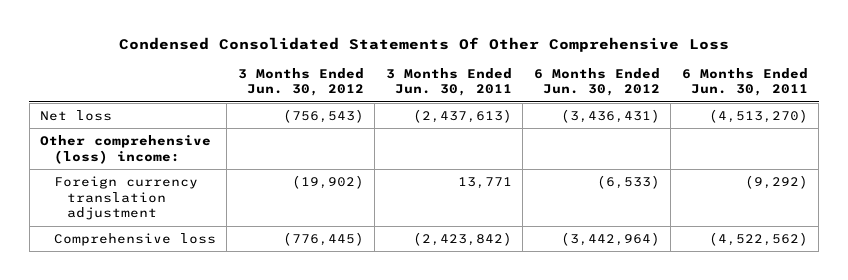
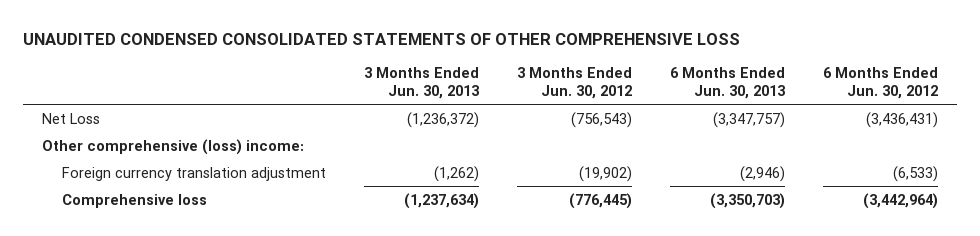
- Condensed Consolidated Statements Of Other Comprehensive Loss
+ UNAUDITED CONDENSED CONSOLIDATED STATEMENTS OF OTHER COMPREHENSIVE LOSS
- | 3 Months Ended Jun. 30, 2012 | 3 Months Ended Jun. 30, 2011 | 6 Months Ended Jun. 30, 2012 | 6 Months Ended Jun. 30, 2011
+ | 3 Months Ended Jun. 30, 2013 | 3 Months Ended Jun. 30, 2012 | 6 Months Ended Jun. 30, 2013 | 6 Months Ended Jun. 30, 2012
- Net loss | (756,543) | (2,437,613) | (3,436,431) | (4,513,270)
+ Net Loss | (1,236,372) | (756,543) | (3,347,757) | (3,436,431)

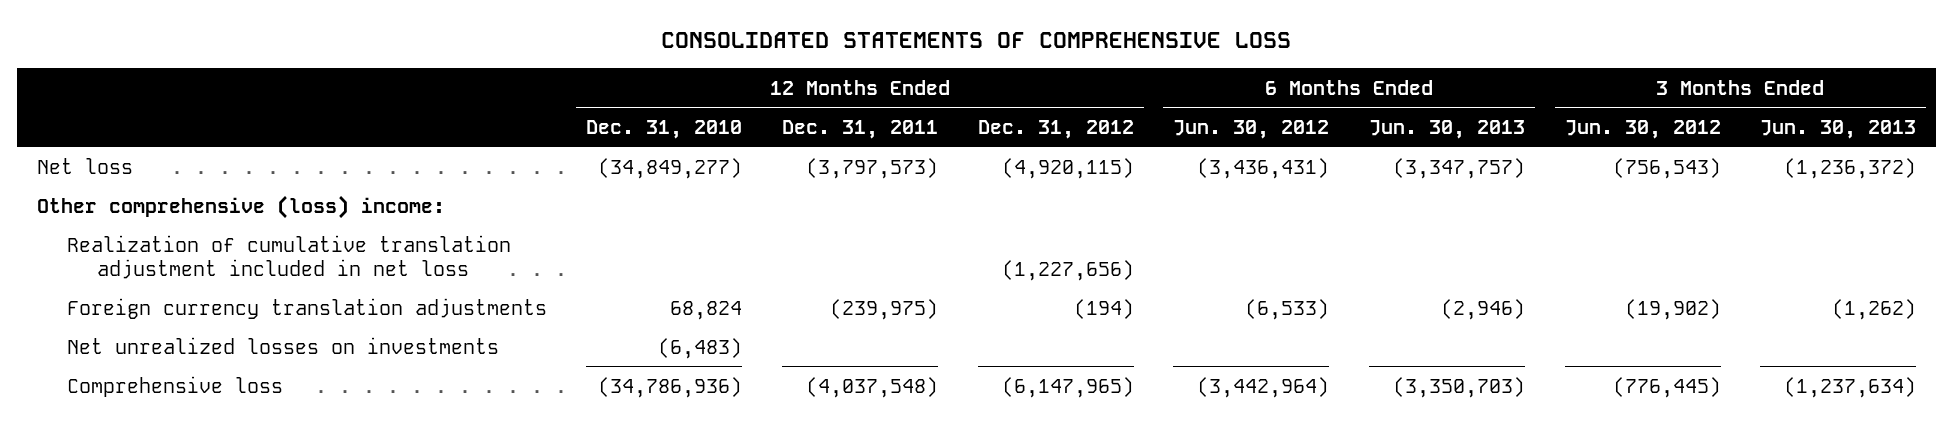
- UNAUDITED CONDENSED CONSOLIDATED STATEMENTS OF OTHER COMPREHENSIVE LOSS
+ CONSOLIDATED STATEMENTS OF COMPREHENSIVE LOSS
- | 3 Months Ended Jun. 30, 2013 | 3 Months Ended Jun. 30, 2012 | 6 Months Ended Jun. 30, 2013 | 6 Months Ended Jun. 30, 2012
+ | 12 Months Ended Dec. 31, 2010 | 12 Months Ended Dec. 31, 2011 | 12 Months Ended Dec. 31, 2012 | 6 Months Ended Jun. 30, 2012 | 6 Months Ended Jun. 30, 2013 | 3 Months Ended Jun. 30, 2012 | 3 Months Ended Jun. 30, 2013
- Net Loss | (1,236,372) | (756,543) | (3,347,757) | (3,436,431)
+ Net loss | (34,849,277) | (3,797,573) | (4,920,115) | (3,436,431) | (3,347,757) | (756,543) | (1,236,372)
- Foreign currency translation adjustment | (1,262) | (19,902) | (2,946) | (6,533)
+ Realization of cumulative translation adjustment included in net loss | | | (1,227,656) | | | |
+ Foreign currency translation adjustments | 68,824 | (239,975) | (194) | (6,533) | (2,946) | (19,902) | (1,262)
+ Net unrealized losses on investments | (6,483) | | | | | |

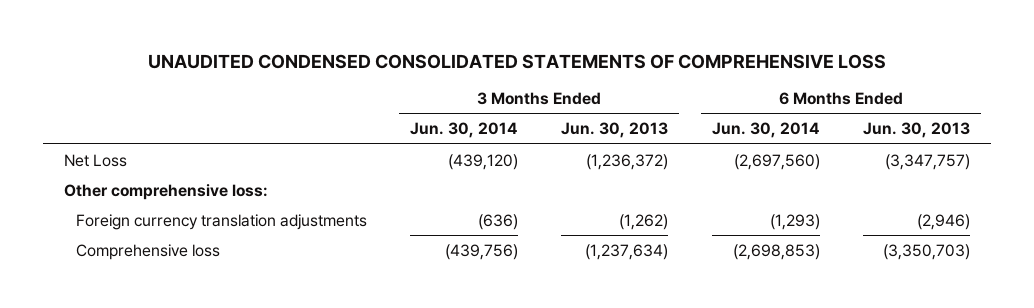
- CONSOLIDATED STATEMENTS OF COMPREHENSIVE LOSS
+ UNAUDITED CONDENSED CONSOLIDATED STATEMENTS OF COMPREHENSIVE LOSS
- | 12 Months Ended Dec. 31, 2010 | 12 Months Ended Dec. 31, 2011 | 12 Months Ended Dec. 31, 2012 | 6 Months Ended Jun. 30, 2012 | 6 Months Ended Jun. 30, 2013 | 3 Months Ended Jun. 30, 2012 | 3 Months Ended Jun. 30, 2013
+ | 3 Months Ended Jun. 30, 2014 | 3 Months Ended Jun. 30, 2013 | 6 Months Ended Jun. 30, 2014 | 6 Months Ended Jun. 30, 2013
- Net loss | (34,849,277) | (3,797,573) | (4,920,115) | (3,436,431) | (3,347,757) | (756,543) | (1,236,372)
- Other comprehensive (loss) income:
- Realization of cumulative translation adjustment included in net loss | | | (1,227,656) | | | |
+ Net Loss | (439,120) | (1,236,372) | (2,697,560) | (3,347,757)
+ Other comprehensive loss:
- Net unrealized losses on investments | (6,483) | | | | | |

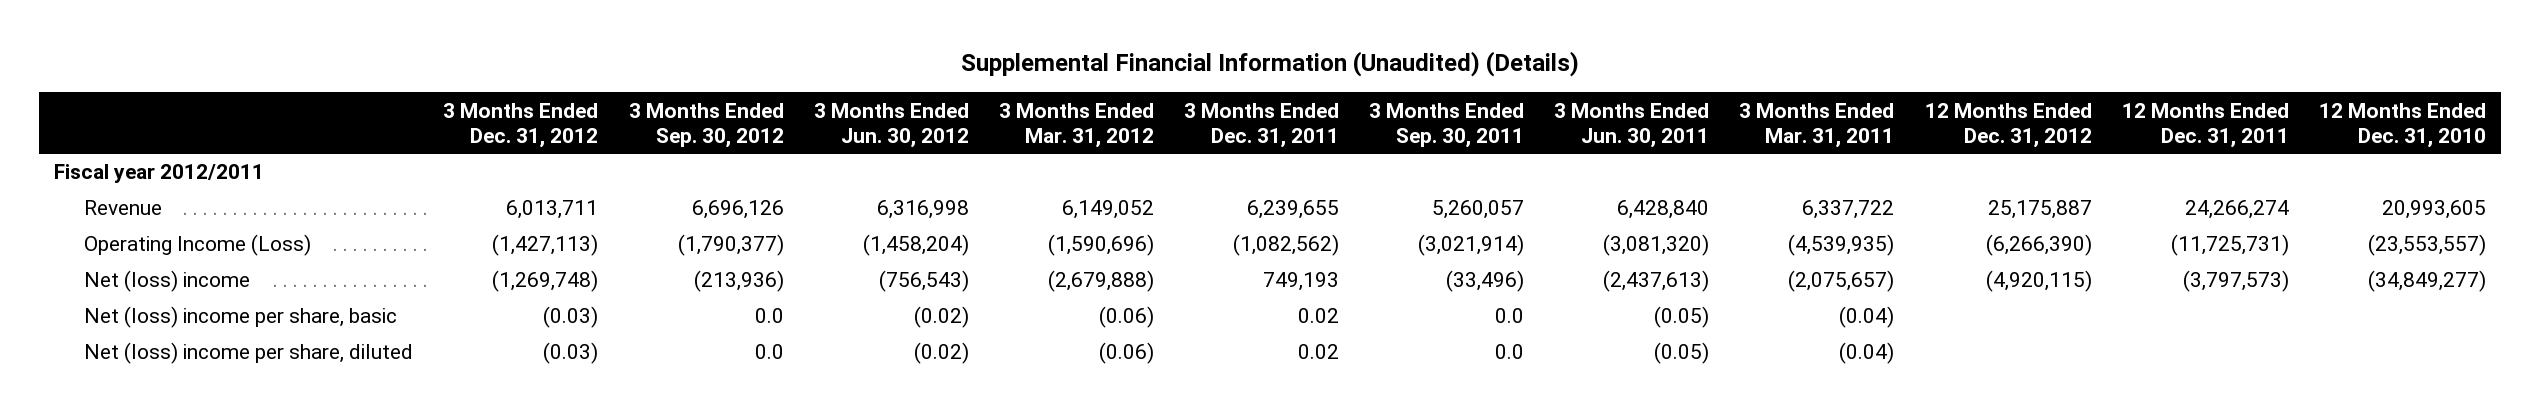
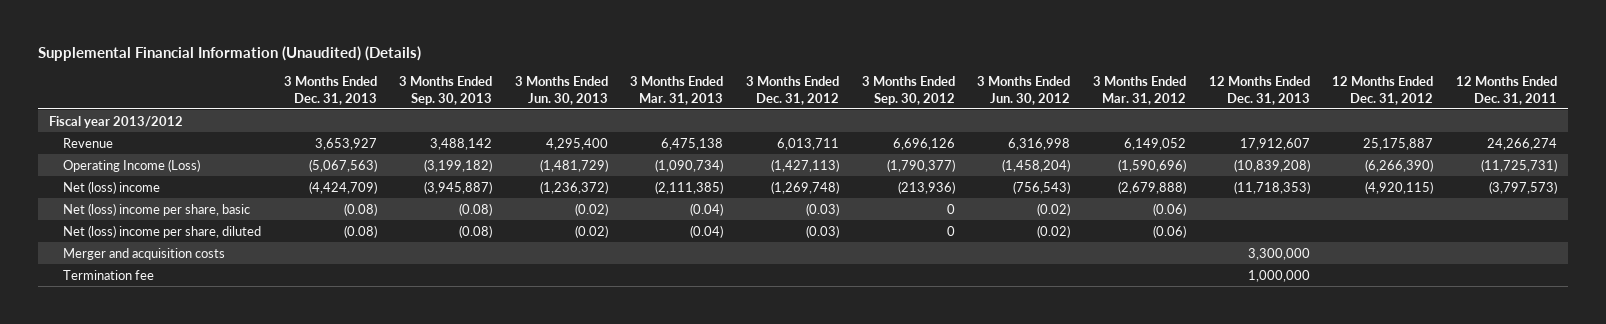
- | 3 Months Ended Dec. 31, 2012 | 3 Months Ended Sep. 30, 2012 | 3 Months Ended Jun. 30, 2012 | 3 Months Ended Mar. 31, 2012 | 3 Months Ended Dec. 31, 2011 | 3 Months Ended Sep. 30, 2011 | 3 Months Ended Jun. 30, 2011 | 3 Months Ended Mar. 31, 2011 | 12 Months Ended Dec. 31, 2012 | 12 Months Ended Dec. 31, 2011 | 12 Months Ended Dec. 31, 2010
+ | 3 Months Ended Dec. 31, 2013 | 3 Months Ended Sep. 30, 2013 | 3 Months Ended Jun. 30, 2013 | 3 Months Ended Mar. 31, 2013 | 3 Months Ended Dec. 31, 2012 | 3 Months Ended Sep. 30, 2012 | 3 Months Ended Jun. 30, 2012 | 3 Months Ended Mar. 31, 2012 | 12 Months Ended Dec. 31, 2013 | 12 Months Ended Dec. 31, 2012 | 12 Months Ended Dec. 31, 2011
- Fiscal year 2012/2011
+ Fiscal year 2013/2012
- Net (loss) income per share, basic | (0.03) | 0.0 | (0.02) | (0.06) | 0.02 | 0.0 | (0.05) | (0.04) | | |
- Net (loss) income per share, diluted | (0.03) | 0.0 | (0.02) | (0.06) | 0.02 | 0.0 | (0.05) | (0.04) | | |
+ Net (loss) income per share, basic | (0.08) | (0.08) | (0.02) | (0.04) | (0.03) | 0 | (0.02) | (0.06) | | |
+ Net (loss) income per share, diluted | (0.08) | (0.08) | (0.02) | (0.04) | (0.03) | 0 | (0.02) | (0.06) | | |
+ Merger and acquisition costs | | | | | | | | | 3,300,000 | |
+ Termination fee | | | | | | | | | 1,000,000 | |

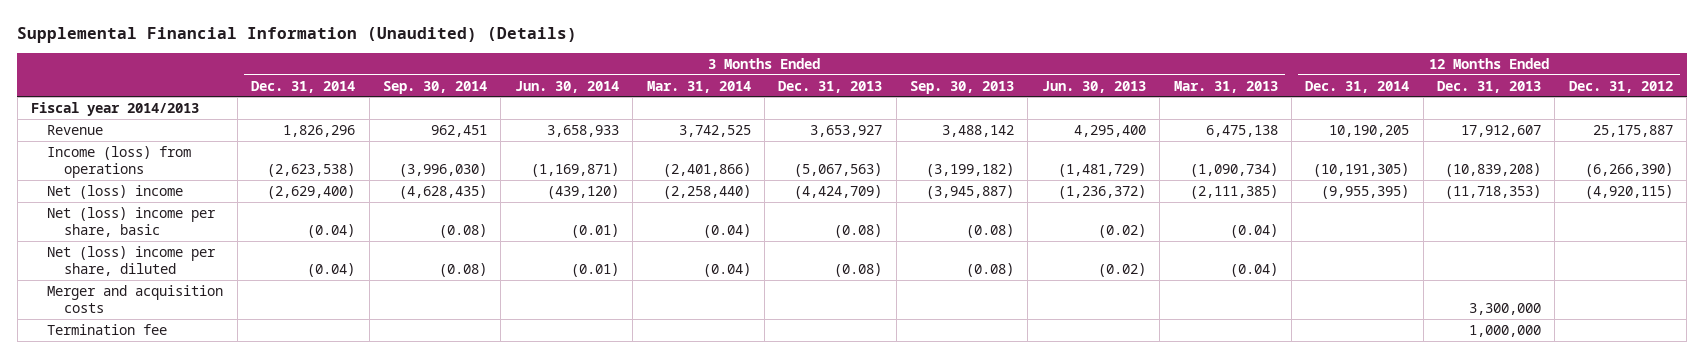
- | 3 Months Ended Dec. 31, 2013 | 3 Months Ended Sep. 30, 2013 | 3 Months Ended Jun. 30, 2013 | 3 Months Ended Mar. 31, 2013 | 3 Months Ended Dec. 31, 2012 | 3 Months Ended Sep. 30, 2012 | 3 Months Ended Jun. 30, 2012 | 3 Months Ended Mar. 31, 2012 | 12 Months Ended Dec. 31, 2013 | 12 Months Ended Dec. 31, 2012 | 12 Months Ended Dec. 31, 2011
+ | 3 Months Ended Dec. 31, 2014 | 3 Months Ended Sep. 30, 2014 | 3 Months Ended Jun. 30, 2014 | 3 Months Ended Mar. 31, 2014 | 3 Months Ended Dec. 31, 2013 | 3 Months Ended Sep. 30, 2013 | 3 Months Ended Jun. 30, 2013 | 3 Months Ended Mar. 31, 2013 | 12 Months Ended Dec. 31, 2014 | 12 Months Ended Dec. 31, 2013 | 12 Months Ended Dec. 31, 2012
- Fiscal year 2013/2012
+ Fiscal year 2014/2013
- Operating Income (Loss) | (5,067,563) | (3,199,182) | (1,481,729) | (1,090,734) | (1,427,113) | (1,790,377) | (1,458,204) | (1,590,696) | (10,839,208) | (6,266,390) | (11,725,731)
+ Income (loss) from operations | (2,623,538) | (3,996,030) | (1,169,871) | (2,401,866) | (5,067,563) | (3,199,182) | (1,481,729) | (1,090,734) | (10,191,305) | (10,839,208) | (6,266,390)

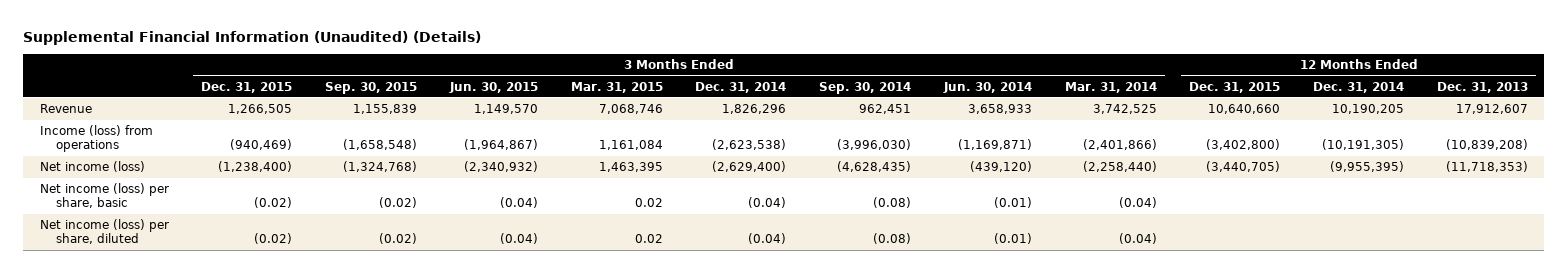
- | 3 Months Ended Dec. 31, 2014 | 3 Months Ended Sep. 30, 2014 | 3 Months Ended Jun. 30, 2014 | 3 Months Ended Mar. 31, 2014 | 3 Months Ended Dec. 31, 2013 | 3 Months Ended Sep. 30, 2013 | 3 Months Ended Jun. 30, 2013 | 3 Months Ended Mar. 31, 2013 | 12 Months Ended Dec. 31, 2014 | 12 Months Ended Dec. 31, 2013 | 12 Months Ended Dec. 31, 2012
+ | 3 Months Ended Dec. 31, 2015 | 3 Months Ended Sep. 30, 2015 | 3 Months Ended Jun. 30, 2015 | 3 Months Ended Mar. 31, 2015 | 3 Months Ended Dec. 31, 2014 | 3 Months Ended Sep. 30, 2014 | 3 Months Ended Jun. 30, 2014 | 3 Months Ended Mar. 31, 2014 | 12 Months Ended Dec. 31, 2015 | 12 Months Ended Dec. 31, 2014 | 12 Months Ended Dec. 31, 2013
- Fiscal year 2014/2013
- Net (loss) income | (2,629,400) | (4,628,435) | (439,120) | (2,258,440) | (4,424,709) | (3,945,887) | (1,236,372) | (2,111,385) | (9,955,395) | (11,718,353) | (4,920,115)
- Net (loss) income per share, basic | (0.04) | (0.08) | (0.01) | (0.04) | (0.08) | (0.08) | (0.02) | (0.04) | | |
- Net (loss) income per share, diluted | (0.04) | (0.08) | (0.01) | (0.04) | (0.08) | (0.08) | (0.02) | (0.04) | | |
- Merger and acquisition costs | | | | | | | | | | 3,300,000 |
- Termination fee | | | | | | | | | | 1,000,000 |
+ Net income (loss) | (1,238,400) | (1,324,768) | (2,340,932) | 1,463,395 | (2,629,400) | (4,628,435) | (439,120) | (2,258,440) | (3,440,705) | (9,955,395) | (11,718,353)
+ Net income (loss) per share, basic | (0.02) | (0.02) | (0.04) | 0.02 | (0.04) | (0.08) | (0.01) | (0.04) | | |
+ Net income (loss) per share, diluted | (0.02) | (0.02) | (0.04) | 0.02 | (0.04) | (0.08) | (0.01) | (0.04) | | |

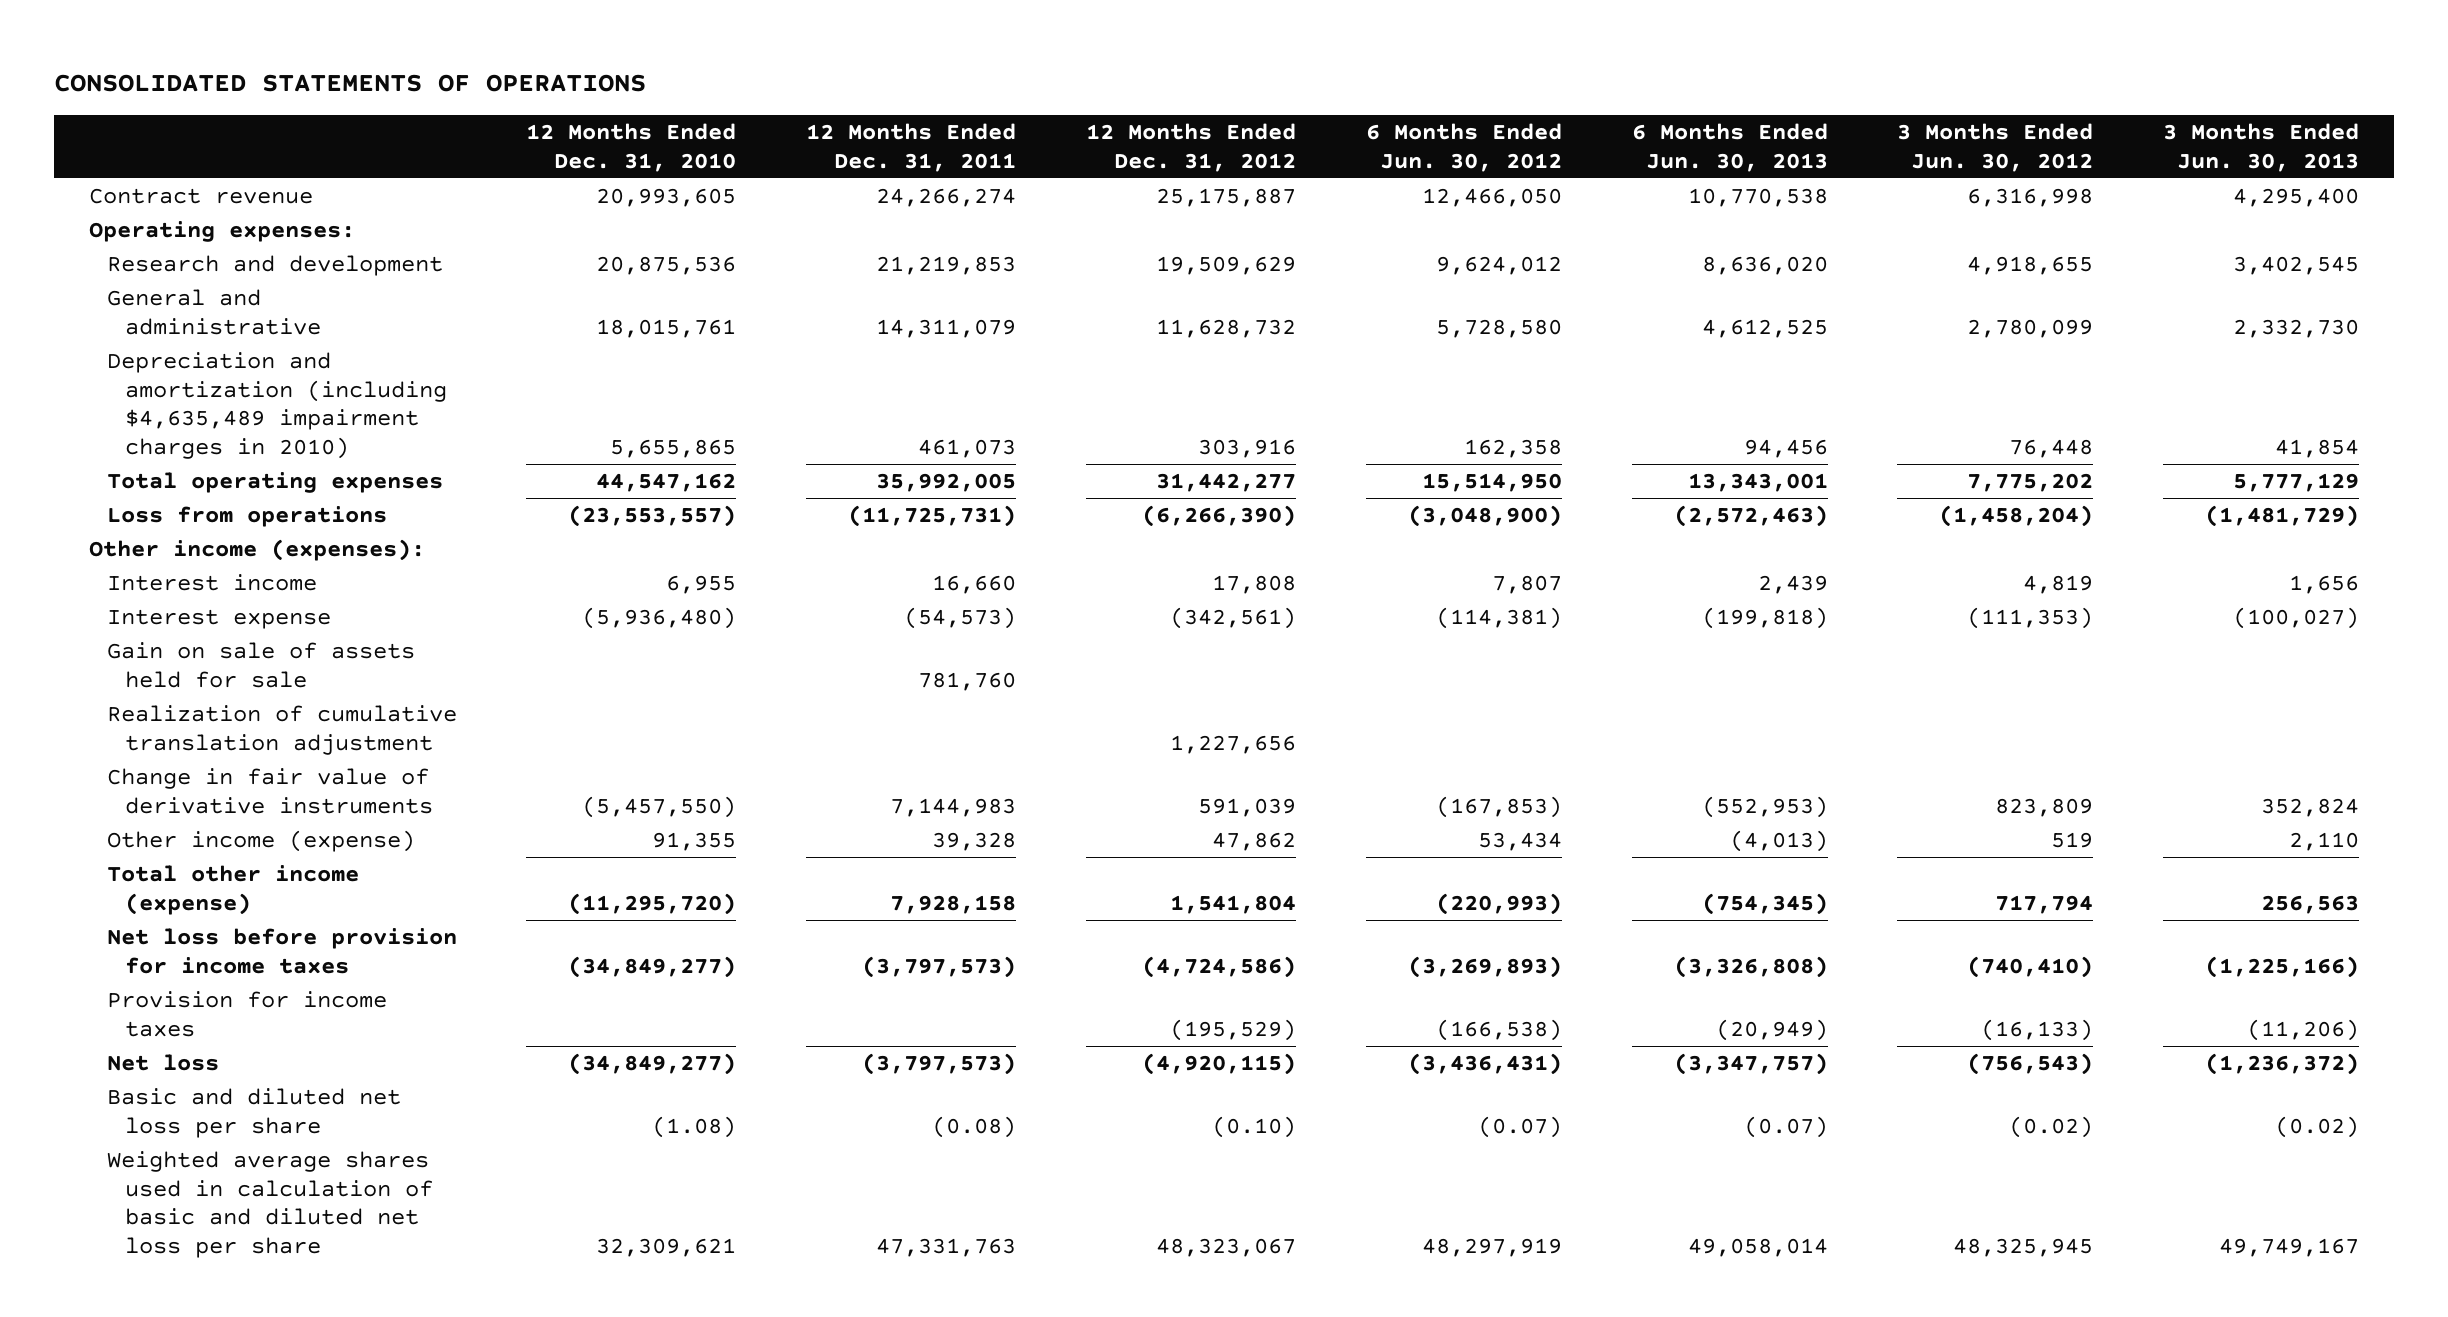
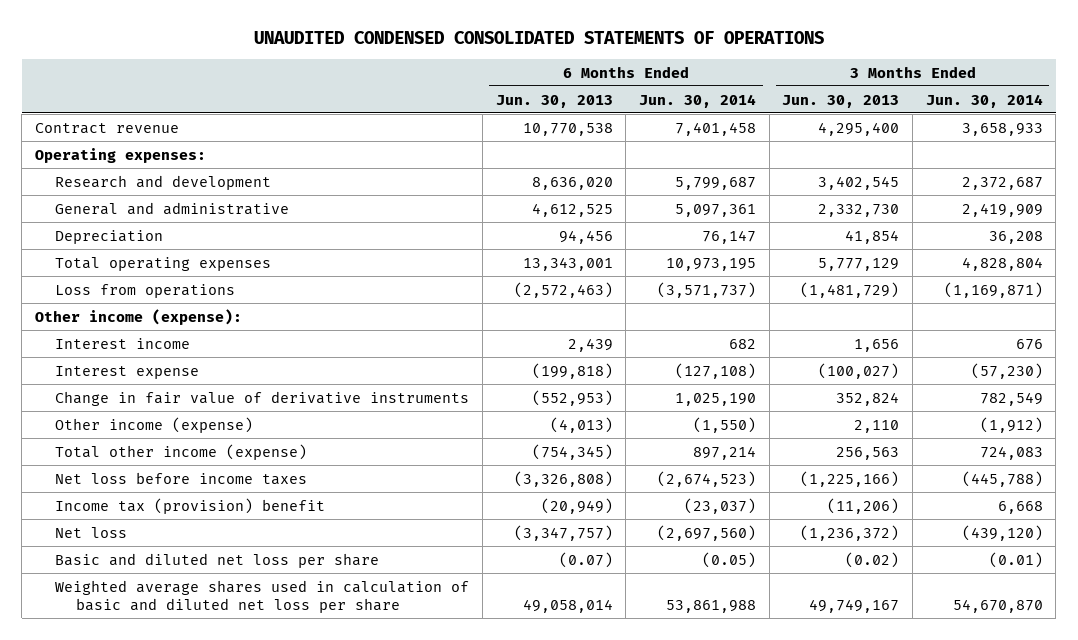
- CONSOLIDATED STATEMENTS OF OPERATIONS
+ UNAUDITED CONDENSED CONSOLIDATED STATEMENTS OF OPERATIONS
- | 12 Months Ended Dec. 31, 2010 | 12 Months Ended Dec. 31, 2011 | 12 Months Ended Dec. 31, 2012 | 6 Months Ended Jun. 30, 2012 | 6 Months Ended Jun. 30, 2013 | 3 Months Ended Jun. 30, 2012 | 3 Months Ended Jun. 30, 2013
+ | 6 Months Ended Jun. 30, 2013 | 6 Months Ended Jun. 30, 2014 | 3 Months Ended Jun. 30, 2013 | 3 Months Ended Jun. 30, 2014
- Depreciation and amortization (including $4,635,489 impairment charges in 2010) | 5,655,865 | 461,073 | 303,916 | 162,358 | 94,456 | 76,448 | 41,854
+ Depreciation | 94,456 | 76,147 | 41,854 | 36,208
- Other income (expenses):
+ Other income (expense):
- Gain on sale of assets held for sale | | 781,760 | | | | |
- Realization of cumulative translation adjustment | | | 1,227,656 | | | |
- Net loss before provision for income taxes | (34,849,277) | (3,797,573) | (4,724,586) | (3,269,893) | (3,326,808) | (740,410) | (1,225,166)
- Provision for income taxes | | | (195,529) | (166,538) | (20,949) | (16,133) | (11,206)
+ Net loss before income taxes | (3,326,808) | (2,674,523) | (1,225,166) | (445,788)
+ Income tax (provision) benefit | (20,949) | (23,037) | (11,206) | 6,668

